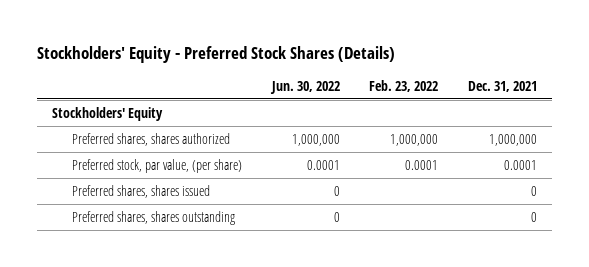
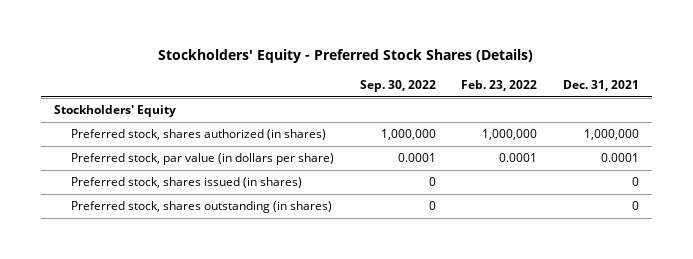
- | Jun. 30, 2022 | Feb. 23, 2022 | Dec. 31, 2021
+ | Sep. 30, 2022 | Feb. 23, 2022 | Dec. 31, 2021
- Preferred shares, shares authorized | 1,000,000 | 1,000,000 | 1,000,000
- Preferred stock, par value, (per share) | 0.0001 | 0.0001 | 0.0001
- Preferred shares, shares issued | 0 | | 0
- Preferred shares, shares outstanding | 0 | | 0
+ Preferred stock, shares authorized (in shares) | 1,000,000 | 1,000,000 | 1,000,000
+ Preferred stock, par value (in dollars per share) | 0.0001 | 0.0001 | 0.0001
+ Preferred stock, shares issued (in shares) | 0 | | 0
+ Preferred stock, shares outstanding (in shares) | 0 | | 0

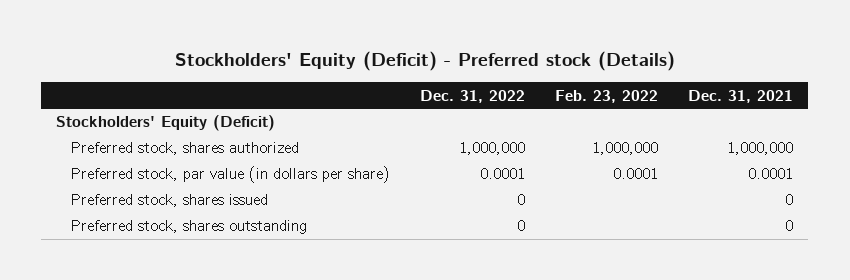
- Stockholders' Equity - Preferred Stock Shares (Details)
+ Stockholders' Equity (Deficit) - Preferred stock (Details)
- | Sep. 30, 2022 | Feb. 23, 2022 | Dec. 31, 2021
+ | Dec. 31, 2022 | Feb. 23, 2022 | Dec. 31, 2021
- Stockholders' Equity
- Preferred stock, shares authorized (in shares) | 1,000,000 | 1,000,000 | 1,000,000
+ Stockholders' Equity (Deficit)
+ Preferred stock, shares authorized | 1,000,000 | 1,000,000 | 1,000,000
- Preferred stock, shares issued (in shares) | 0 | | 0
- Preferred stock, shares outstanding (in shares) | 0 | | 0
+ Preferred stock, shares issued | 0 | | 0
+ Preferred stock, shares outstanding | 0 | | 0

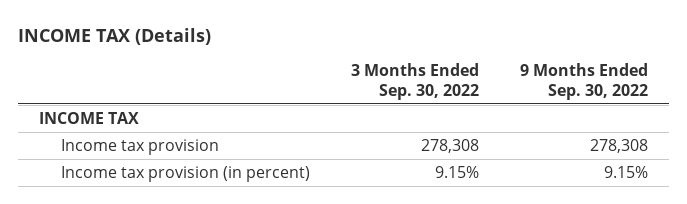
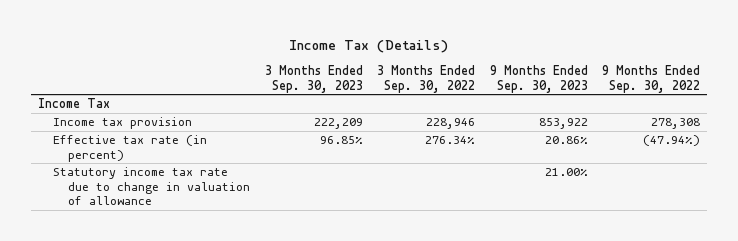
- INCOME TAX (Details)
+ Income Tax (Details)
- | 3 Months Ended Sep. 30, 2022 | 9 Months Ended Sep. 30, 2022
+ | 3 Months Ended Sep. 30, 2023 | 3 Months Ended Sep. 30, 2022 | 9 Months Ended Sep. 30, 2023 | 9 Months Ended Sep. 30, 2022
- INCOME TAX
- Income tax provision | 278,308 | 278,308
- Income tax provision (in percent) | 9.15% | 9.15%
+ Income Tax
+ Income tax provision | 222,209 | 228,946 | 853,922 | 278,308
+ Effective tax rate (in percent) | 96.85% | 276.34% | 20.86% | (47.94%)
+ Statutory income tax rate due to change in valuation of allowance | | | 21.00% |

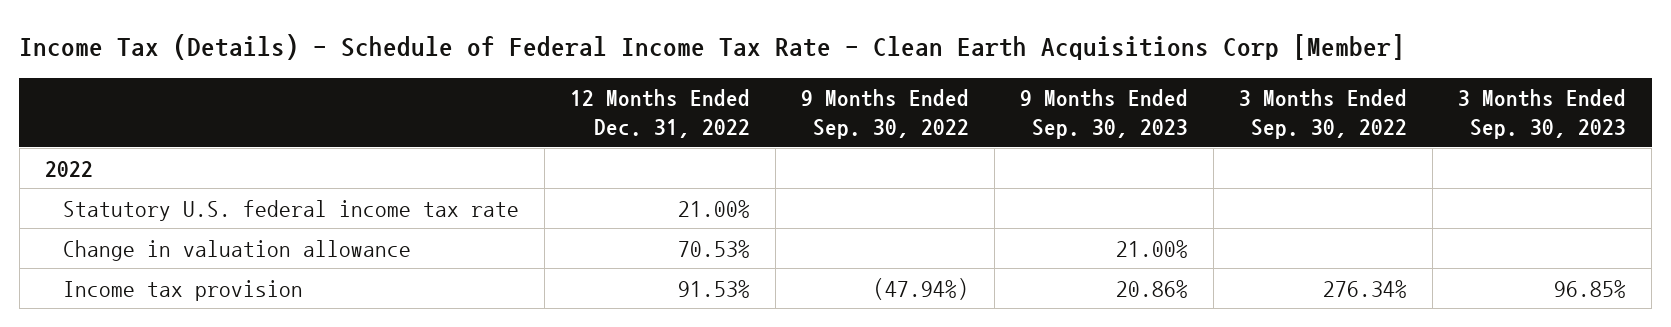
- Income Tax (Details)
+ Income Tax (Details) - Schedule of Federal Income Tax Rate - Clean Earth Acquisitions Corp [Member]
- | 3 Months Ended Sep. 30, 2023 | 3 Months Ended Sep. 30, 2022 | 9 Months Ended Sep. 30, 2023 | 9 Months Ended Sep. 30, 2022
+ | 12 Months Ended Dec. 31, 2022 | 9 Months Ended Sep. 30, 2022 | 9 Months Ended Sep. 30, 2023 | 3 Months Ended Sep. 30, 2022 | 3 Months Ended Sep. 30, 2023
- Income Tax
- Income tax provision | 222,209 | 228,946 | 853,922 | 278,308
- Effective tax rate (in percent) | 96.85% | 276.34% | 20.86% | (47.94%)
- Statutory income tax rate due to change in valuation of allowance | | | 21.00% |
+ 2022
+ Statutory U.S. federal income tax rate | 21.00% | | | |
+ Change in valuation allowance | 70.53% | | 21.00% | |
+ Income tax provision | 91.53% | (47.94%) | 20.86% | 276.34% | 96.85%

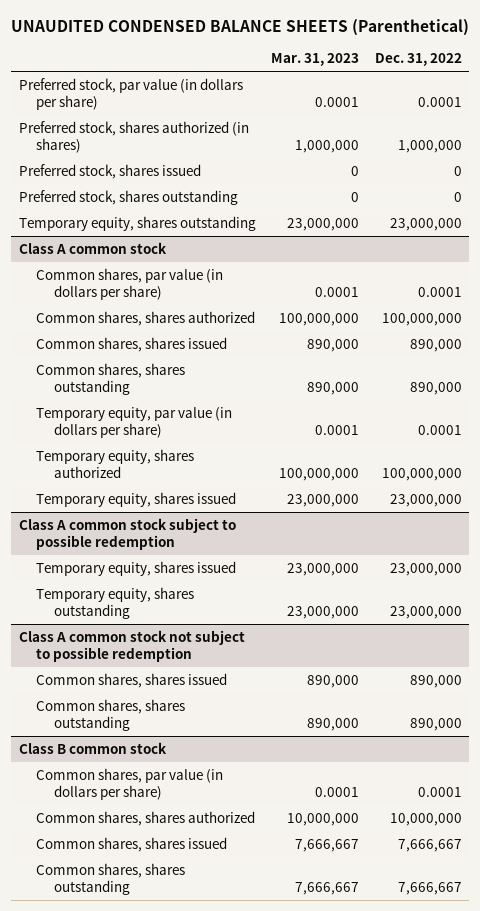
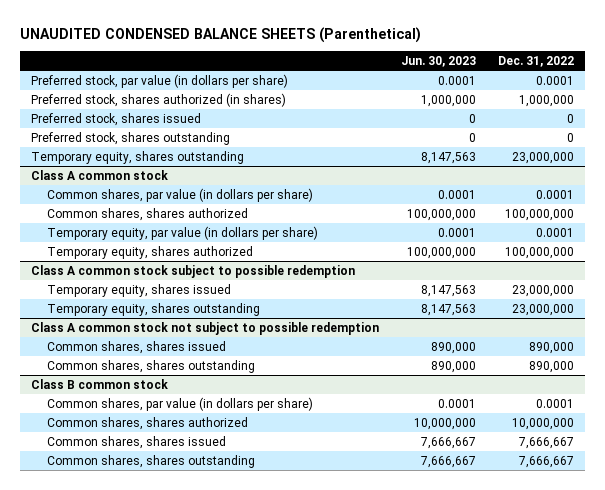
- | Mar. 31, 2023 | Dec. 31, 2022
+ | Jun. 30, 2023 | Dec. 31, 2022
@ Class A common stock
- Common shares, shares issued | 890,000 | 890,000
- Common shares, shares outstanding | 890,000 | 890,000
- Temporary equity, shares issued | 23,000,000 | 23,000,000

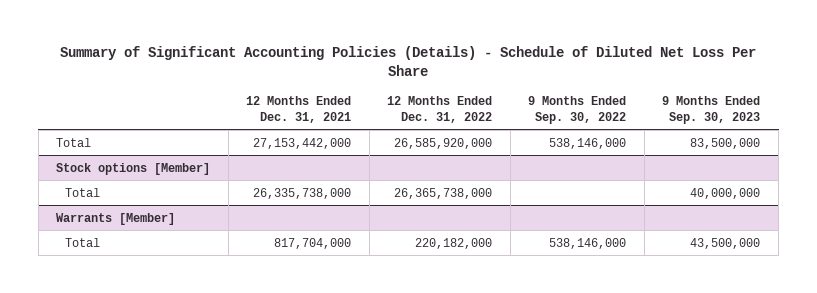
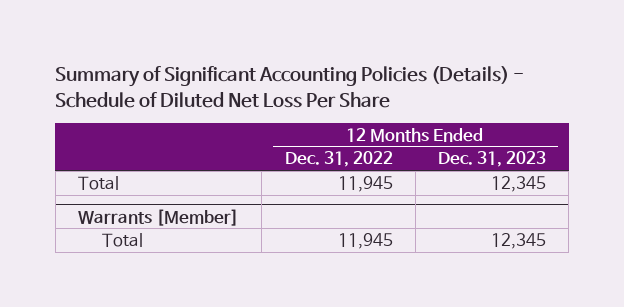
- | 12 Months Ended Dec. 31, 2021 | 12 Months Ended Dec. 31, 2022 | 9 Months Ended Sep. 30, 2022 | 9 Months Ended Sep. 30, 2023
+ | 12 Months Ended Dec. 31, 2022 | 12 Months Ended Dec. 31, 2023
- Total | 27,153,442,000 | 26,585,920,000 | 538,146,000 | 83,500,000
- Stock options [Member]
- Total | 26,335,738,000 | 26,365,738,000 | | 40,000,000
+ Total | 11,945 | 12,345
@ Warrants [Member]
- Total | 817,704,000 | 220,182,000 | 538,146,000 | 43,500,000
+ Total | 11,945 | 12,345

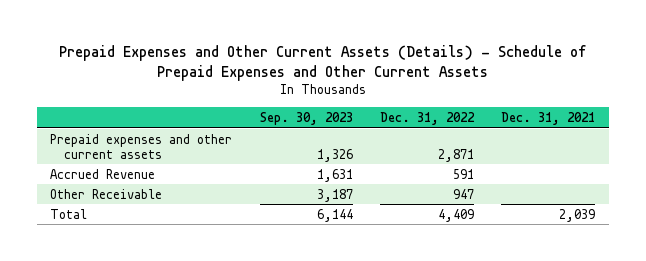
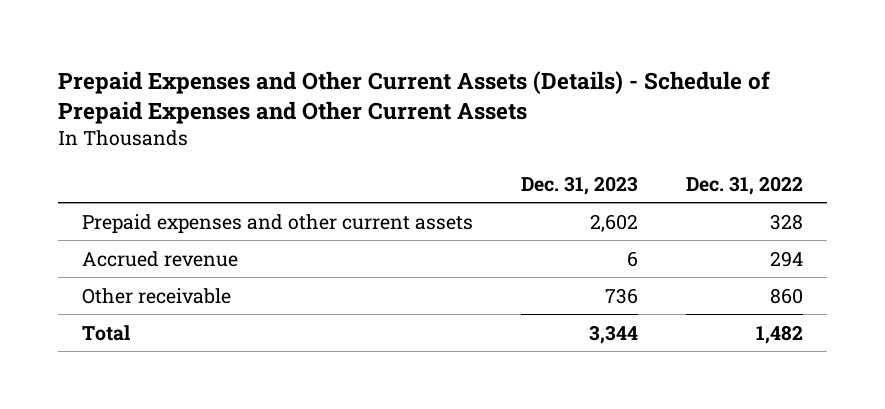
- | Sep. 30, 2023 | Dec. 31, 2022 | Dec. 31, 2021
+ | Dec. 31, 2023 | Dec. 31, 2022
- Prepaid expenses and other current assets | 1,326 | 2,871 |
- Accrued Revenue | 1,631 | 591 |
- Other Receivable | 3,187 | 947 |
- Total | 6,144 | 4,409 | 2,039
+ Prepaid expenses and other current assets | 2,602 | 328
+ Accrued revenue | 6 | 294
+ Other receivable | 736 | 860
+ Total | 3,344 | 1,482

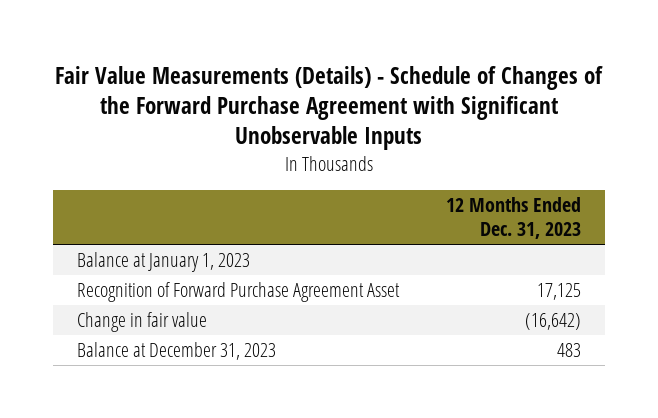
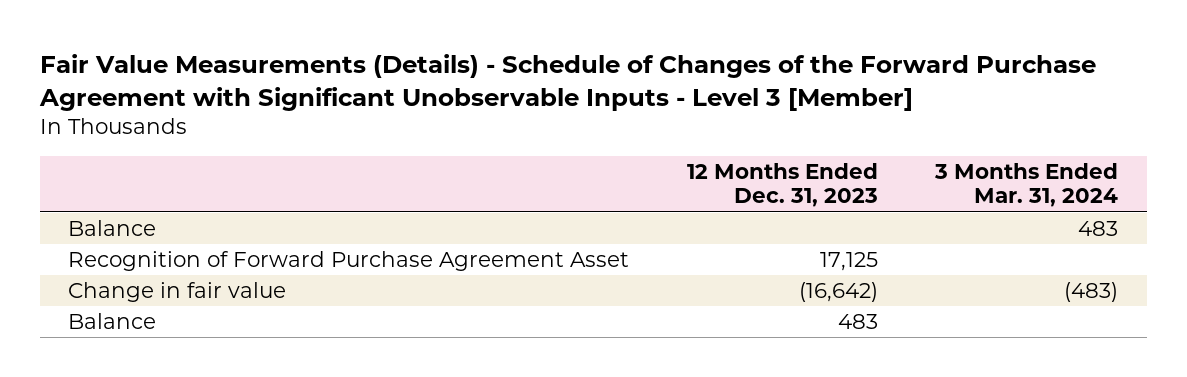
- Fair Value Measurements (Details) - Schedule of Changes of the Forward Purchase Agreement with Significant Unobservable Inputs
+ Fair Value Measurements (Details) - Schedule of Changes of the Forward Purchase Agreement with Significant Unobservable Inputs - Level 3 [Member]
- | 12 Months Ended Dec. 31, 2023
+ | 12 Months Ended Dec. 31, 2023 | 3 Months Ended Mar. 31, 2024
- Balance at January 1, 2023
+ Balance | | 483
- Balance at December 31, 2023 | 483
+ Balance | 483 |

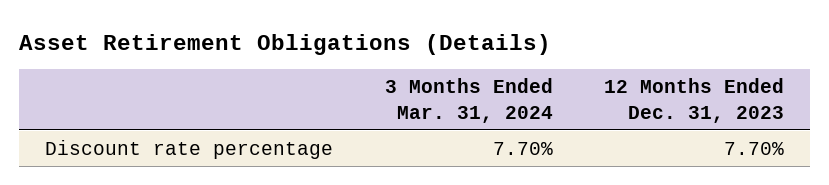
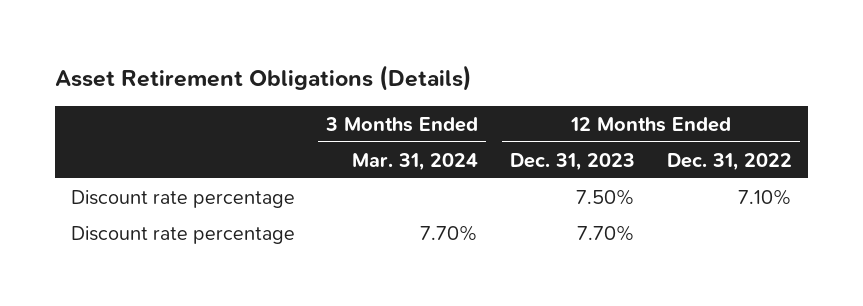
- | 3 Months Ended Mar. 31, 2024 | 12 Months Ended Dec. 31, 2023
+ | 3 Months Ended Mar. 31, 2024 | 12 Months Ended Dec. 31, 2023 | 12 Months Ended Dec. 31, 2022
+ Discount rate percentage | | 7.50% | 7.10%

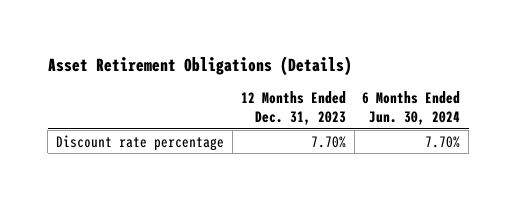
- | 3 Months Ended Mar. 31, 2024 | 12 Months Ended Dec. 31, 2023 | 12 Months Ended Dec. 31, 2022
+ | 12 Months Ended Dec. 31, 2023 | 6 Months Ended Jun. 30, 2024
- Discount rate percentage | | 7.50% | 7.10%

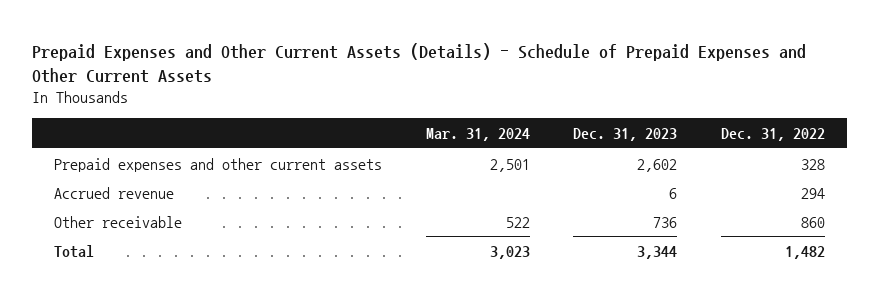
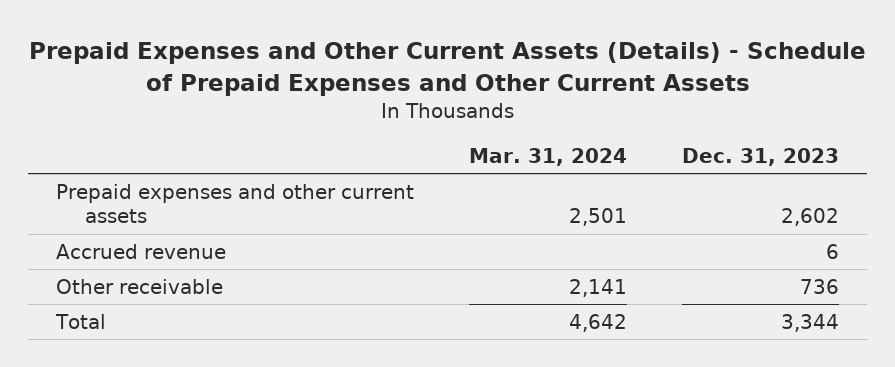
- | Mar. 31, 2024 | Dec. 31, 2023 | Dec. 31, 2022
+ | Mar. 31, 2024 | Dec. 31, 2023
- Other receivable | 522 | 736 | 860
- Total | 3,023 | 3,344 | 1,482
+ Other receivable | 2,141 | 736
+ Total | 4,642 | 3,344

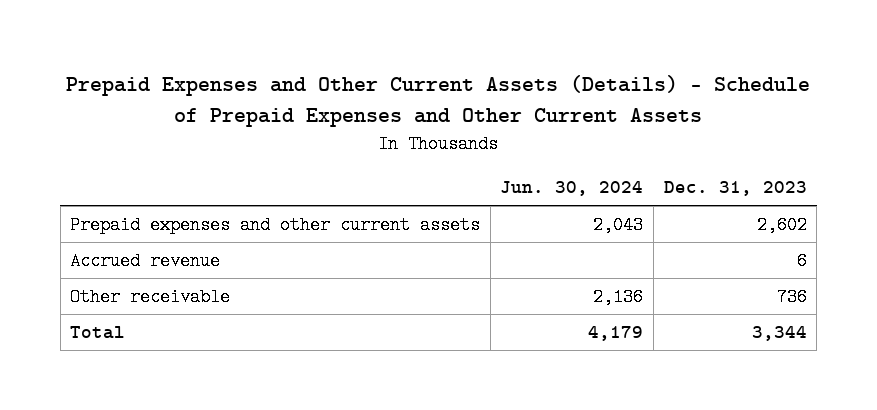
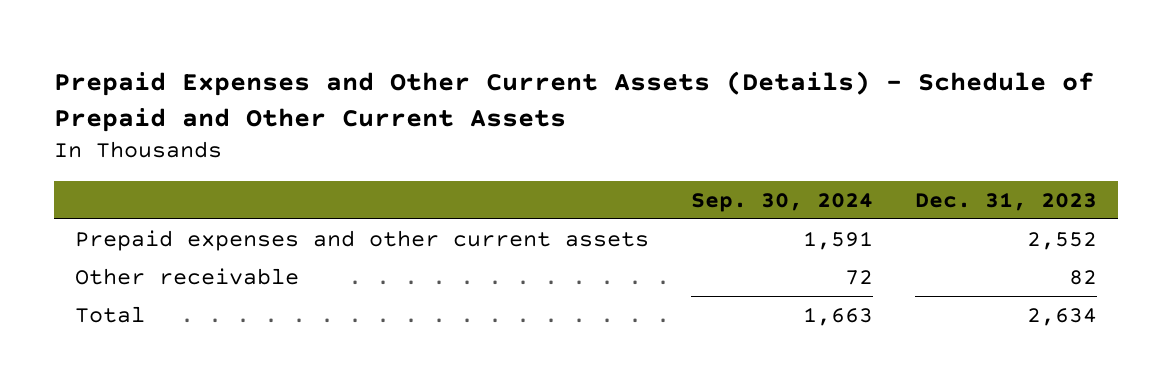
- Prepaid Expenses and Other Current Assets (Details) - Schedule of Prepaid Expenses and Other Current Assets
+ Prepaid Expenses and Other Current Assets (Details) - Schedule of Prepaid and Other Current Assets
- | Jun. 30, 2024 | Dec. 31, 2023
+ | Sep. 30, 2024 | Dec. 31, 2023
- Prepaid expenses and other current assets | 2,043 | 2,602
- Accrued revenue | | 6
- Other receivable | 2,136 | 736
- Total | 4,179 | 3,344
+ Prepaid expenses and other current assets | 1,591 | 2,552
+ Other receivable | 72 | 82
+ Total | 1,663 | 2,634

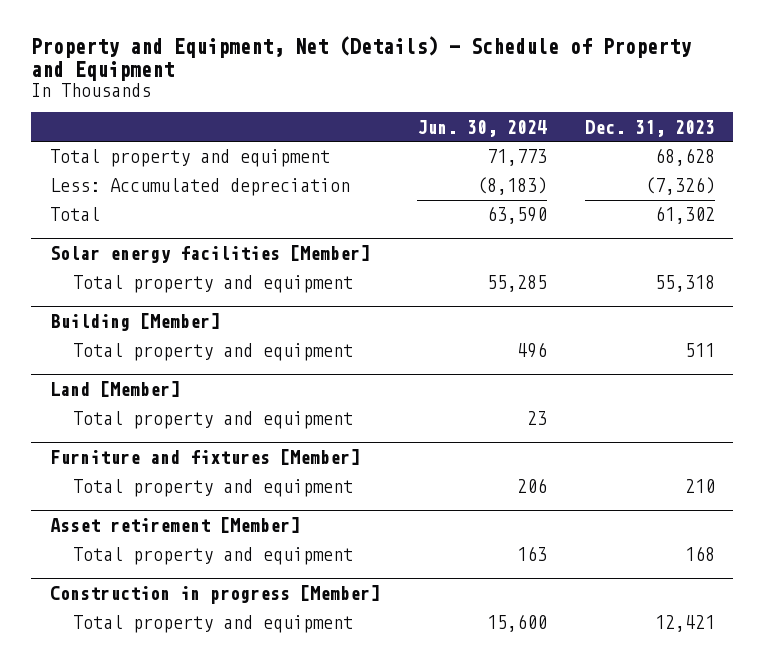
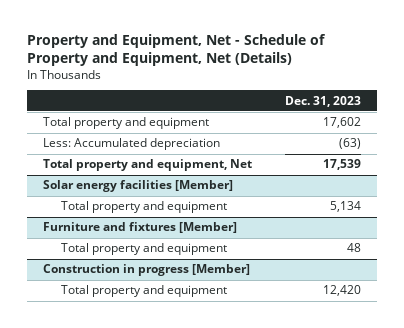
- Property and Equipment, Net (Details) - Schedule of Property and Equipment
+ Property and Equipment, Net - Schedule of Property and Equipment, Net (Details)
- | Jun. 30, 2024 | Dec. 31, 2023
+ | Dec. 31, 2023
- Total property and equipment | 71,773 | 68,628
- Less: Accumulated depreciation | (8,183) | (7,326)
- Total | 63,590 | 61,302
+ Total property and equipment | 17,602
+ Less: Accumulated depreciation | (63)
+ Total property and equipment, Net | 17,539
@ Solar energy facilities [Member]
- Total property and equipment | 55,285 | 55,318
- Building [Member]
- Total property and equipment | 496 | 511
- Land [Member]
- Total property and equipment | 23 |
@ Solar energy facilities [Member]
+ Total property and equipment | 5,134
@ Furniture and fixtures [Member]
- Total property and equipment | 206 | 210
- Asset retirement [Member]
- Total property and equipment | 163 | 168
@ Furniture and fixtures [Member]
+ Total property and equipment | 48
@ Construction in progress [Member]
- Total property and equipment | 15,600 | 12,421
+ Total property and equipment | 12,420

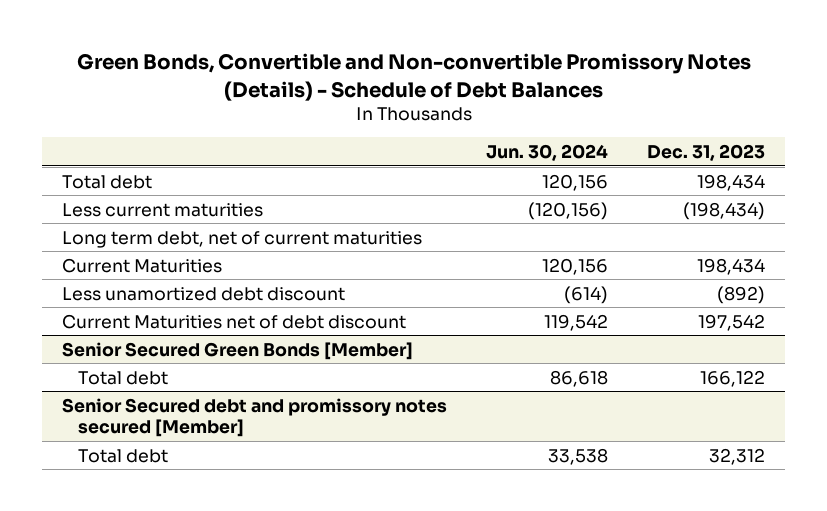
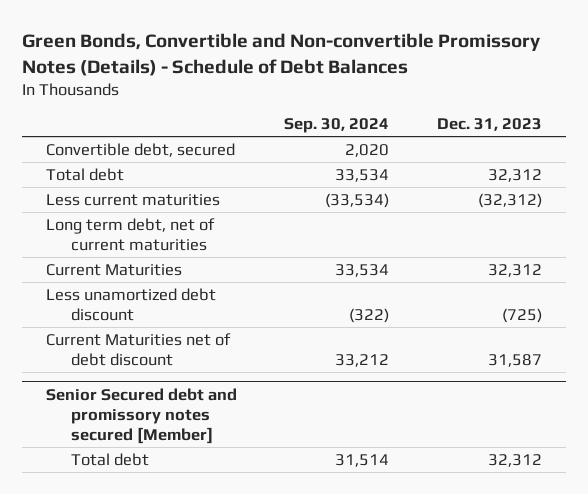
- | Jun. 30, 2024 | Dec. 31, 2023
+ | Sep. 30, 2024 | Dec. 31, 2023
- Total debt | 120,156 | 198,434
- Less current maturities | (120,156) | (198,434)
+ Convertible debt, secured | 2,020 |
+ Total debt | 33,534 | 32,312
+ Less current maturities | (33,534) | (32,312)
- Current Maturities | 120,156 | 198,434
- Less unamortized debt discount | (614) | (892)
- Current Maturities net of debt discount | 119,542 | 197,542
- Senior Secured Green Bonds [Member]
- Total debt | 86,618 | 166,122
+ Current Maturities | 33,534 | 32,312
+ Less unamortized debt discount | (322) | (725)
+ Current Maturities net of debt discount | 33,212 | 31,587

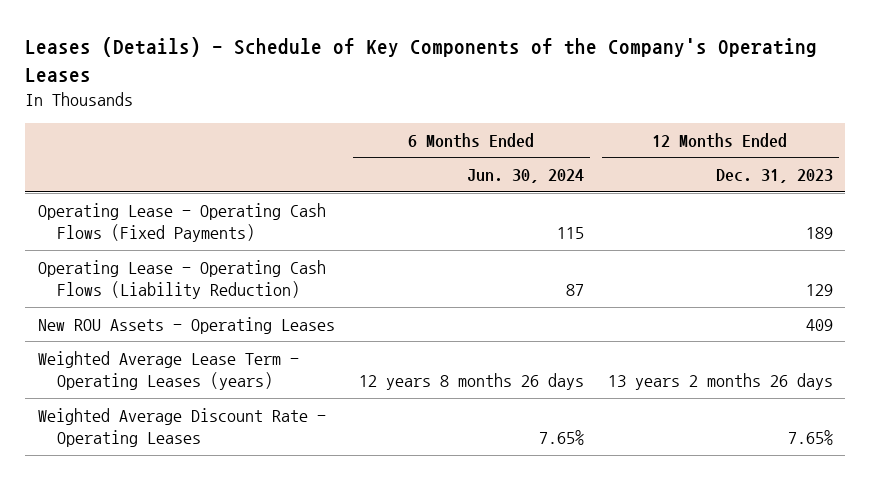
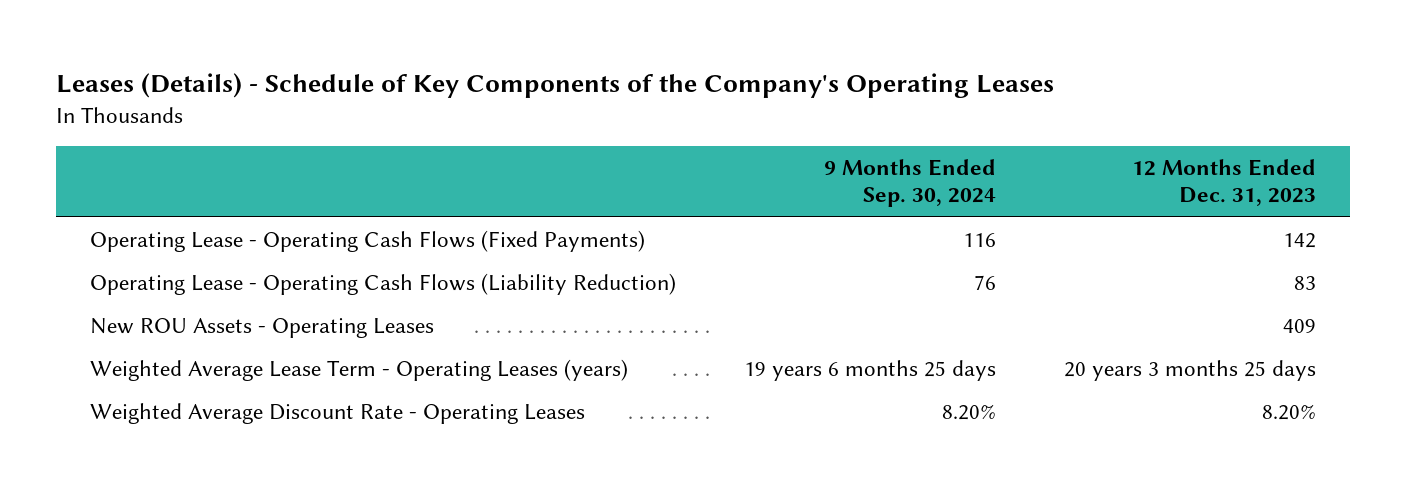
- | 6 Months Ended Jun. 30, 2024 | 12 Months Ended Dec. 31, 2023
+ | 9 Months Ended Sep. 30, 2024 | 12 Months Ended Dec. 31, 2023
- Operating Lease - Operating Cash Flows (Fixed Payments) | 115 | 189
- Operating Lease - Operating Cash Flows (Liability Reduction) | 87 | 129
+ Operating Lease - Operating Cash Flows (Fixed Payments) | 116 | 142
+ Operating Lease - Operating Cash Flows (Liability Reduction) | 76 | 83
- Weighted Average Lease Term - Operating Leases (years) | 12 years 8 months 26 days | 13 years 2 months 26 days
- Weighted Average Discount Rate - Operating Leases | 7.65% | 7.65%
+ Weighted Average Lease Term - Operating Leases (years) | 19 years 6 months 25 days | 20 years 3 months 25 days
+ Weighted Average Discount Rate - Operating Leases | 8.20% | 8.20%

